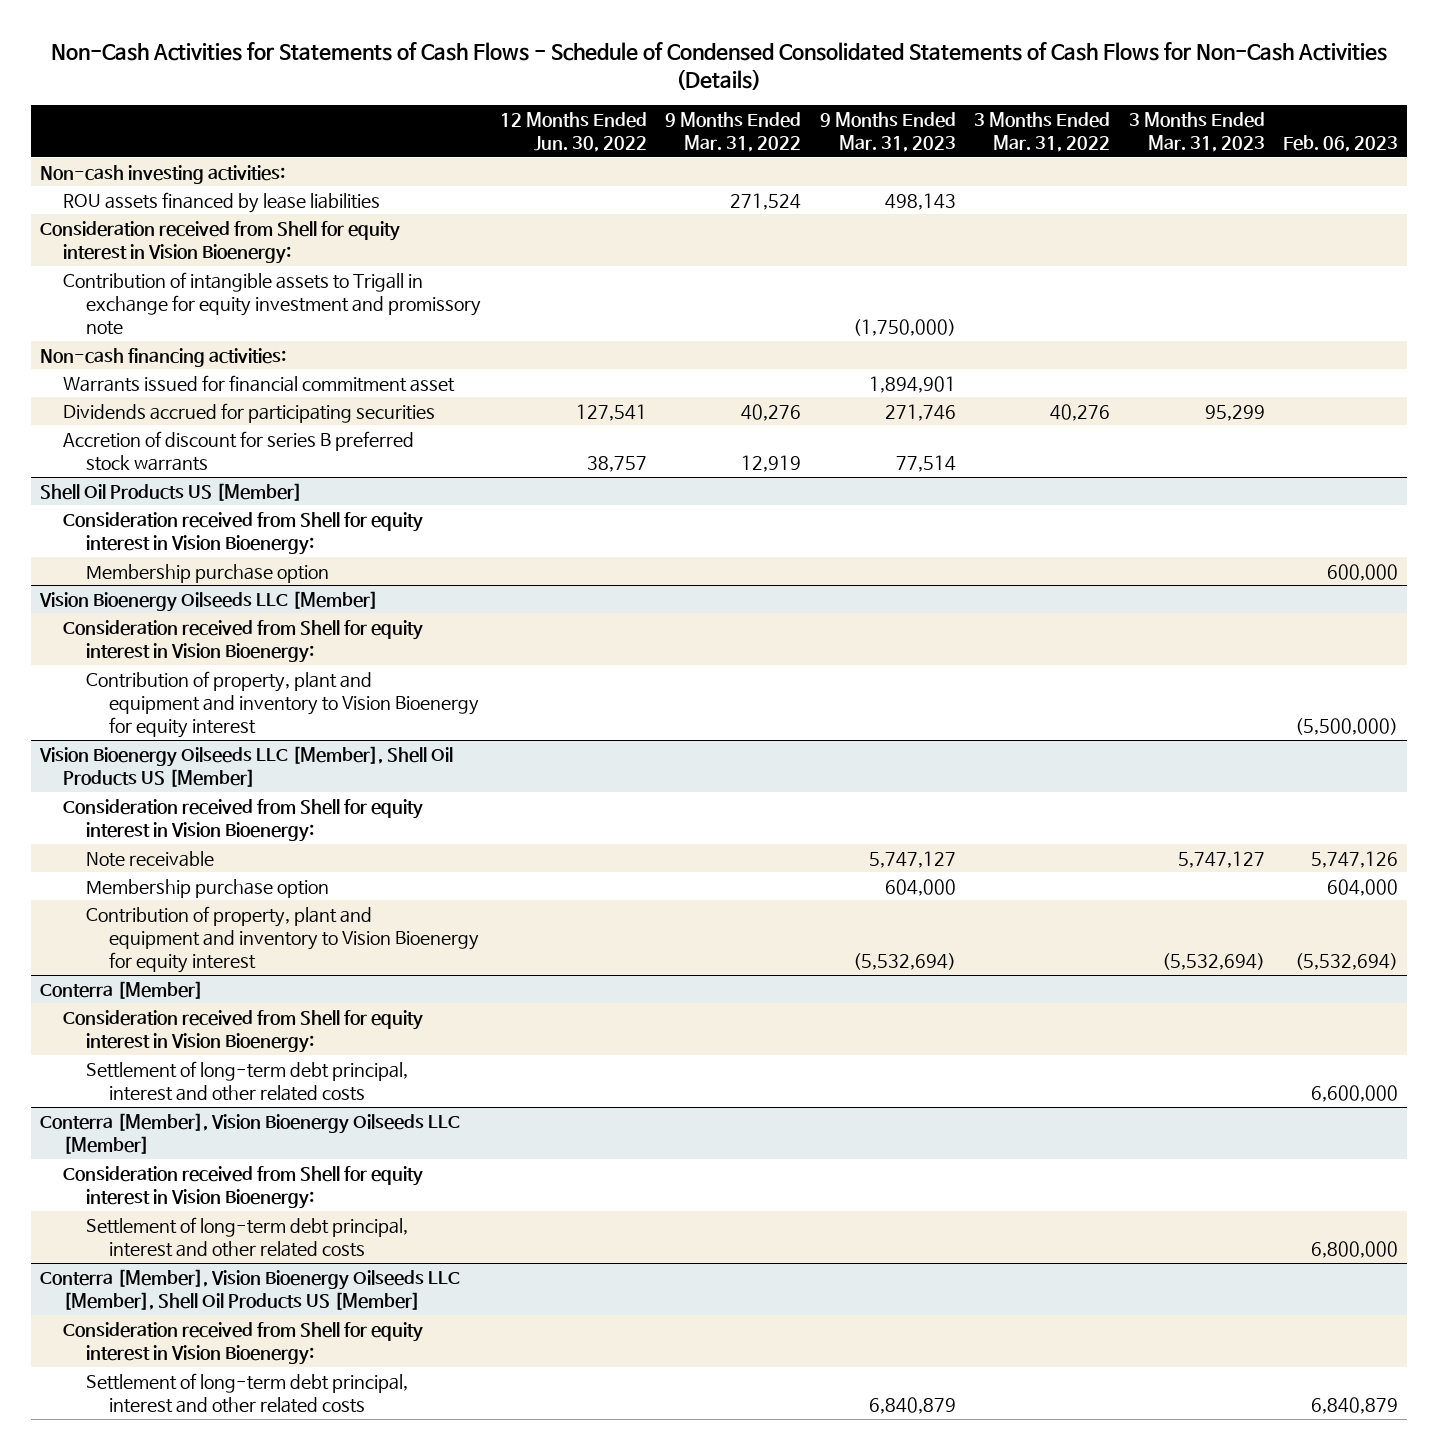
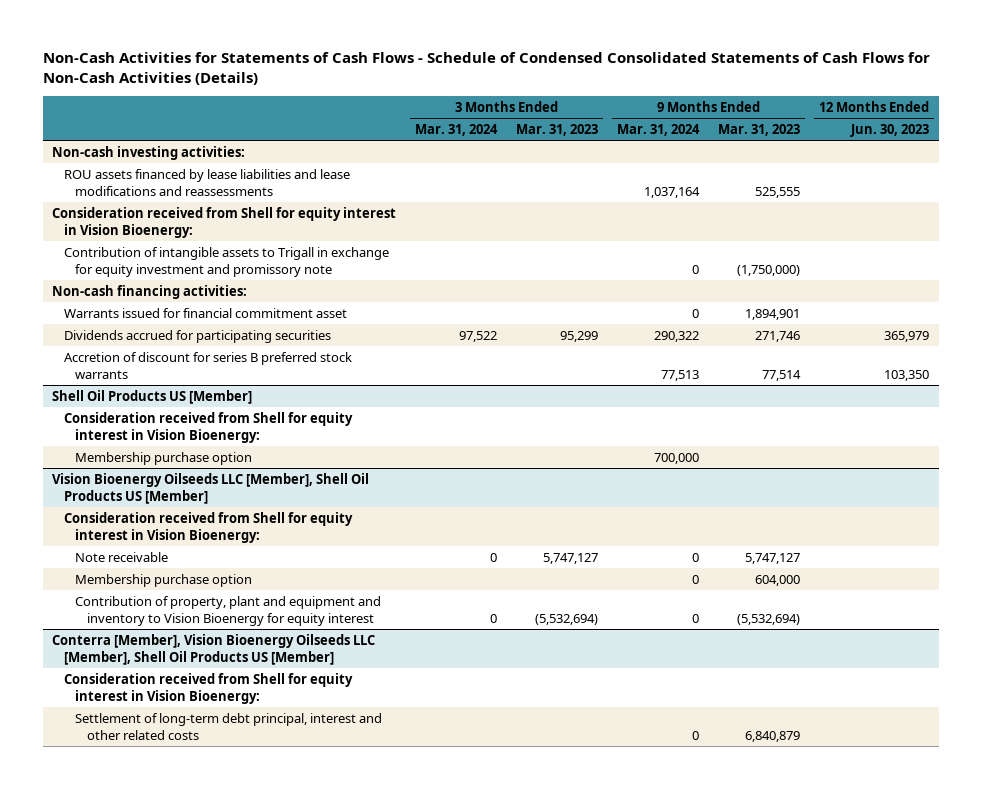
- | 12 Months Ended Jun. 30, 2022 | 9 Months Ended Mar. 31, 2022 | 9 Months Ended Mar. 31, 2023 | 3 Months Ended Mar. 31, 2022 | 3 Months Ended Mar. 31, 2023 | Feb. 06, 2023
+ | 3 Months Ended Mar. 31, 2024 | 3 Months Ended Mar. 31, 2023 | 9 Months Ended Mar. 31, 2024 | 9 Months Ended Mar. 31, 2023 | 12 Months Ended Jun. 30, 2023
- ROU assets financed by lease liabilities | | 271,524 | 498,143 | | |
+ ROU assets financed by lease liabilities and lease modifications and reassessments | | | 1,037,164 | 525,555 |
- Vision Bioenergy Oilseeds LLC [Member]
- Consideration received from Shell for equity interest in Vision Bioenergy:
- Contribution of property, plant and equipment and inventory to Vision Bioenergy for equity interest | | | | | | (5,500,000)
- Conterra [Member]
- Consideration received from Shell for equity interest in Vision Bioenergy:
- Settlement of long-term debt principal, interest and other related costs | | | | | | 6,600,000
- Conterra [Member], Vision Bioenergy Oilseeds LLC [Member]
- Consideration received from Shell for equity interest in Vision Bioenergy:
- Settlement of long-term debt principal, interest and other related costs | | | | | | 6,800,000

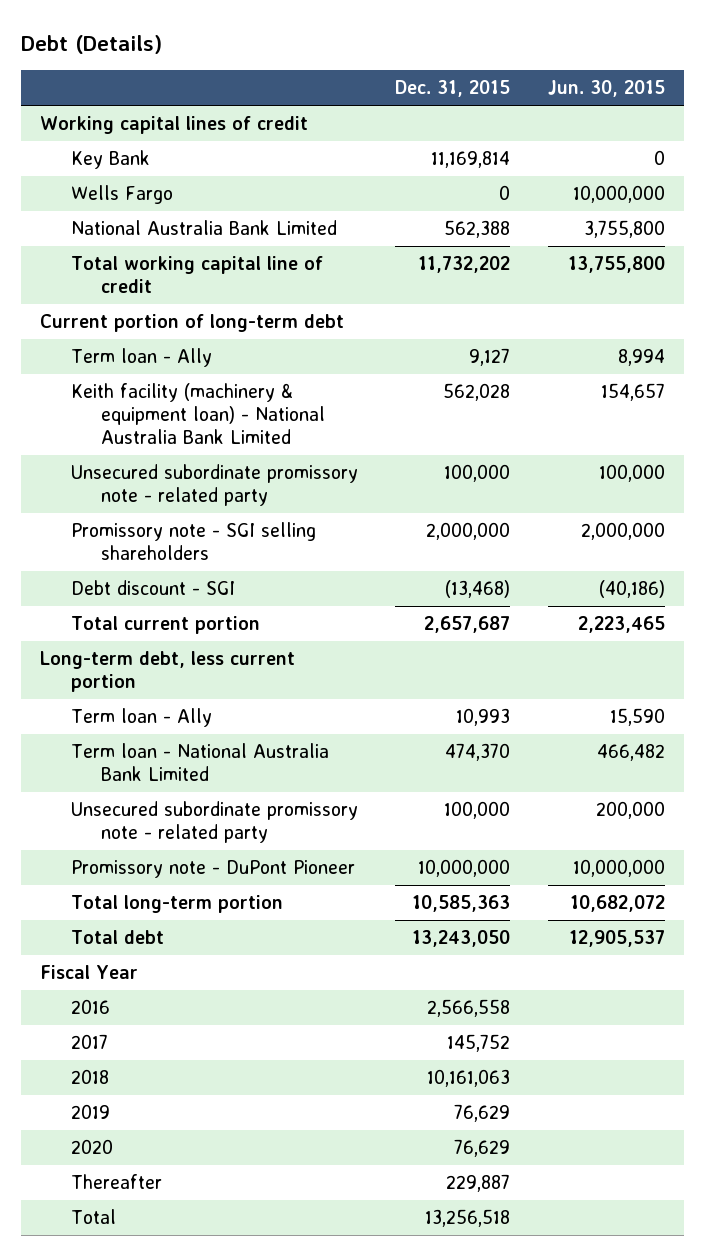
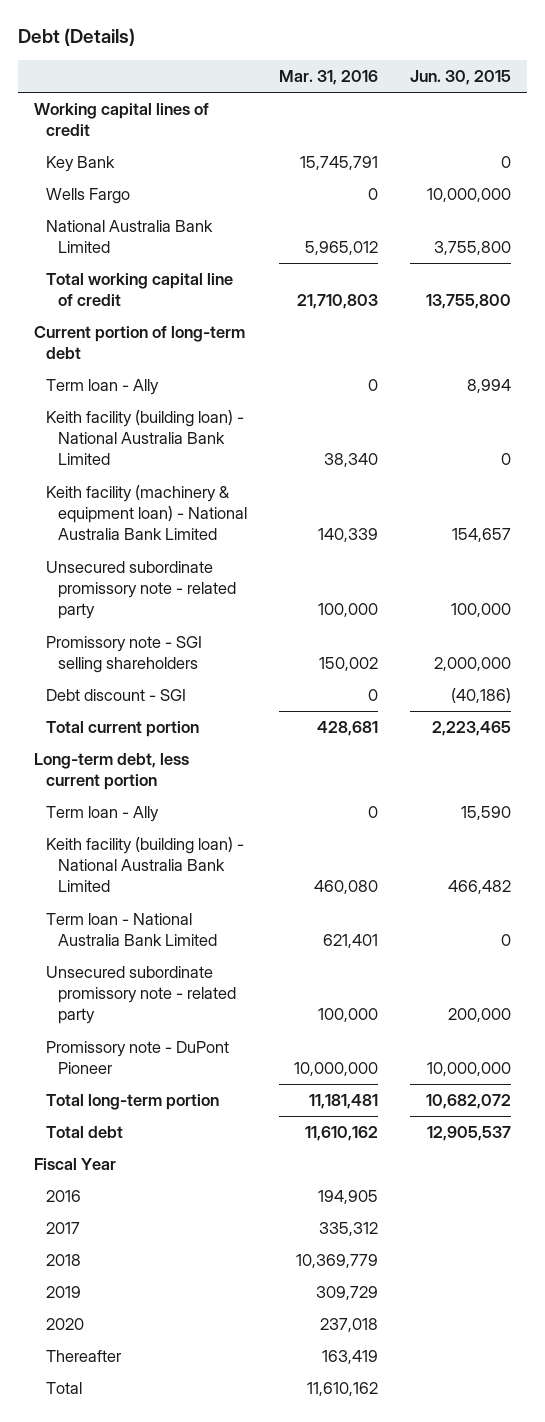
- | Dec. 31, 2015 | Jun. 30, 2015
+ | Mar. 31, 2016 | Jun. 30, 2015
+ Keith facility (building loan) - National Australia Bank Limited | 38,340 | 0
- Term loan - National Australia Bank Limited | 474,370 | 466,482
+ Keith facility (building loan) - National Australia Bank Limited | 460,080 | 466,482
+ Term loan - National Australia Bank Limited | 621,401 | 0

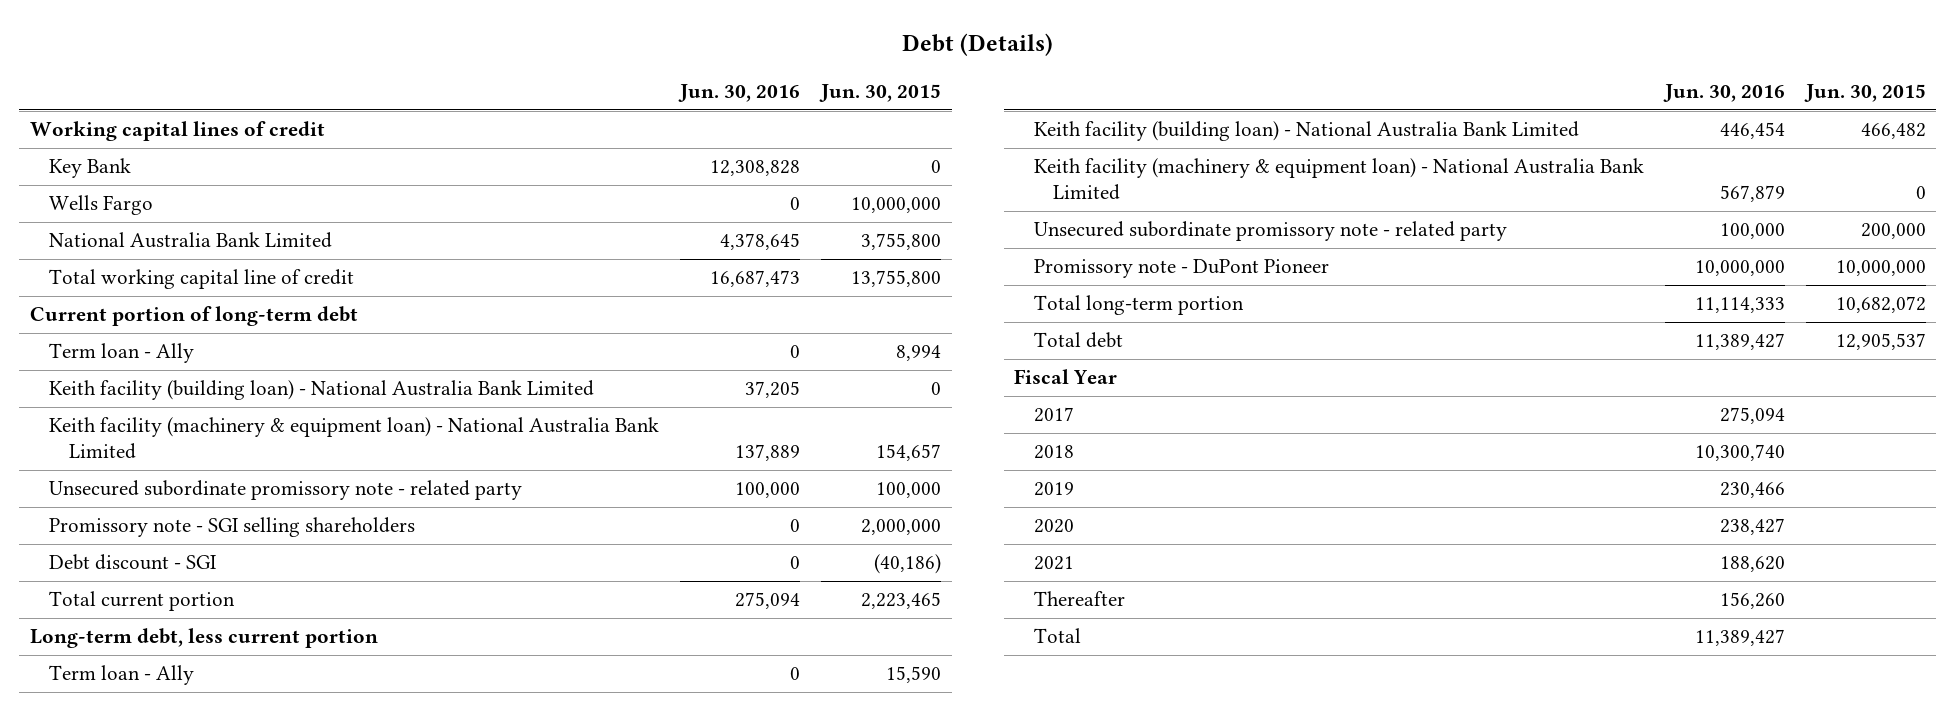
- | Mar. 31, 2016 | Jun. 30, 2015
+ | Jun. 30, 2016 | Jun. 30, 2015
- Term loan - National Australia Bank Limited | 621,401 | 0
+ Keith facility (machinery & equipment loan) - National Australia Bank Limited | 567,879 | 0
- 2016 | 194,905 |
+ 2021 | 188,620 |

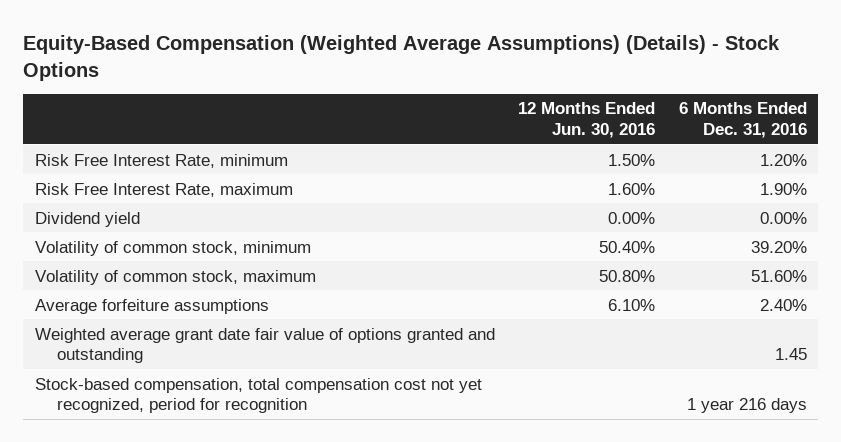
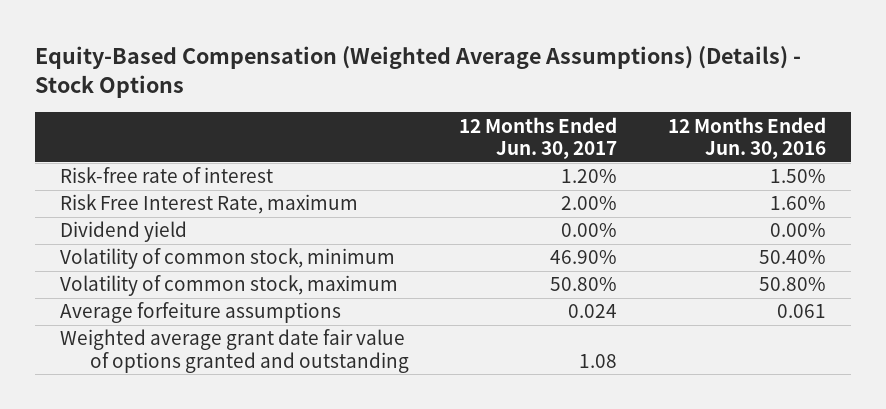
- | 12 Months Ended Jun. 30, 2016 | 6 Months Ended Dec. 31, 2016
+ | 12 Months Ended Jun. 30, 2017 | 12 Months Ended Jun. 30, 2016
- Risk Free Interest Rate, minimum | 1.50% | 1.20%
+ Risk-free rate of interest | 1.20% | 1.50%
- Average forfeiture assumptions | 6.10% | 2.40%
+ Average forfeiture assumptions | 0.024 | 0.061
- Stock-based compensation, total compensation cost not yet recognized, period for recognition | | 1 year 216 days

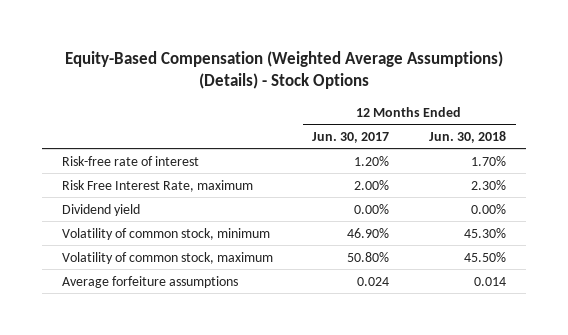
- | 12 Months Ended Jun. 30, 2017 | 12 Months Ended Jun. 30, 2016
+ | 12 Months Ended Jun. 30, 2017 | 12 Months Ended Jun. 30, 2018
- Weighted average grant date fair value of options granted and outstanding | 1.08 |

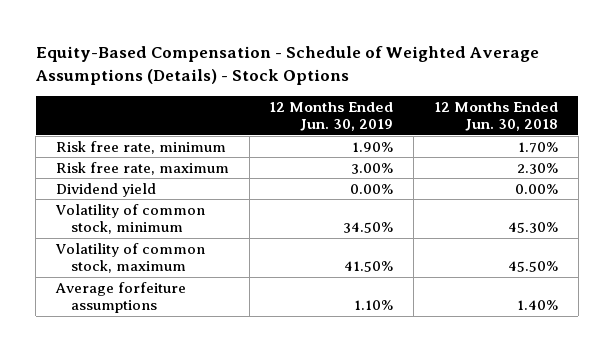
- Equity-Based Compensation (Weighted Average Assumptions) (Details) - Stock Options
+ Equity-Based Compensation - Schedule of Weighted Average Assumptions (Details) - Stock Options
- | 12 Months Ended Jun. 30, 2017 | 12 Months Ended Jun. 30, 2018
+ | 12 Months Ended Jun. 30, 2019 | 12 Months Ended Jun. 30, 2018
- Risk-free rate of interest | 1.20% | 1.70%
- Risk Free Interest Rate, maximum | 2.00% | 2.30%
+ Risk free rate, minimum | 1.90% | 1.70%
+ Risk free rate, maximum | 3.00% | 2.30%
- Average forfeiture assumptions | 0.024 | 0.014
+ Average forfeiture assumptions | 1.10% | 1.40%

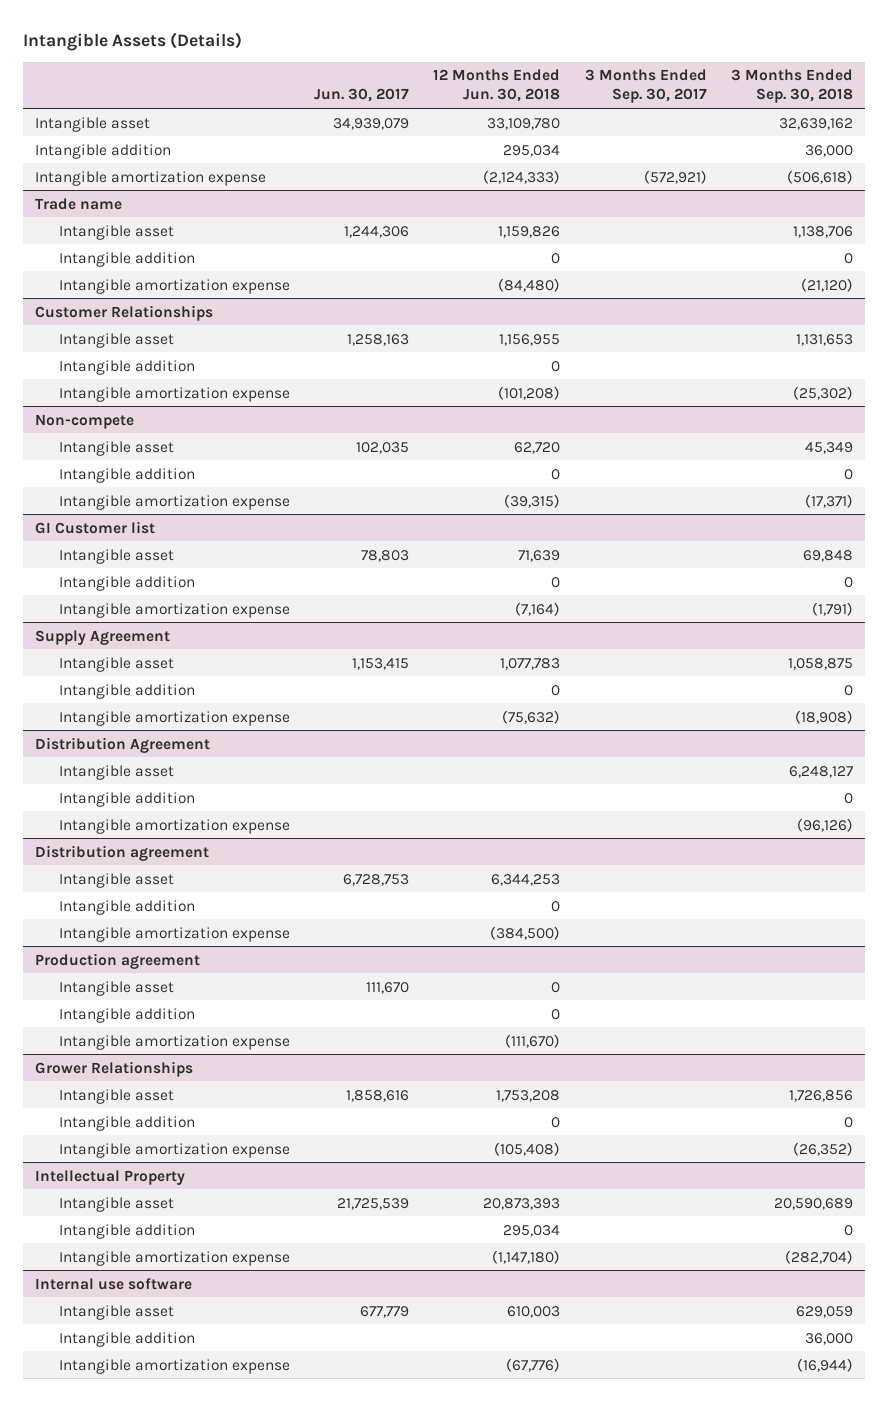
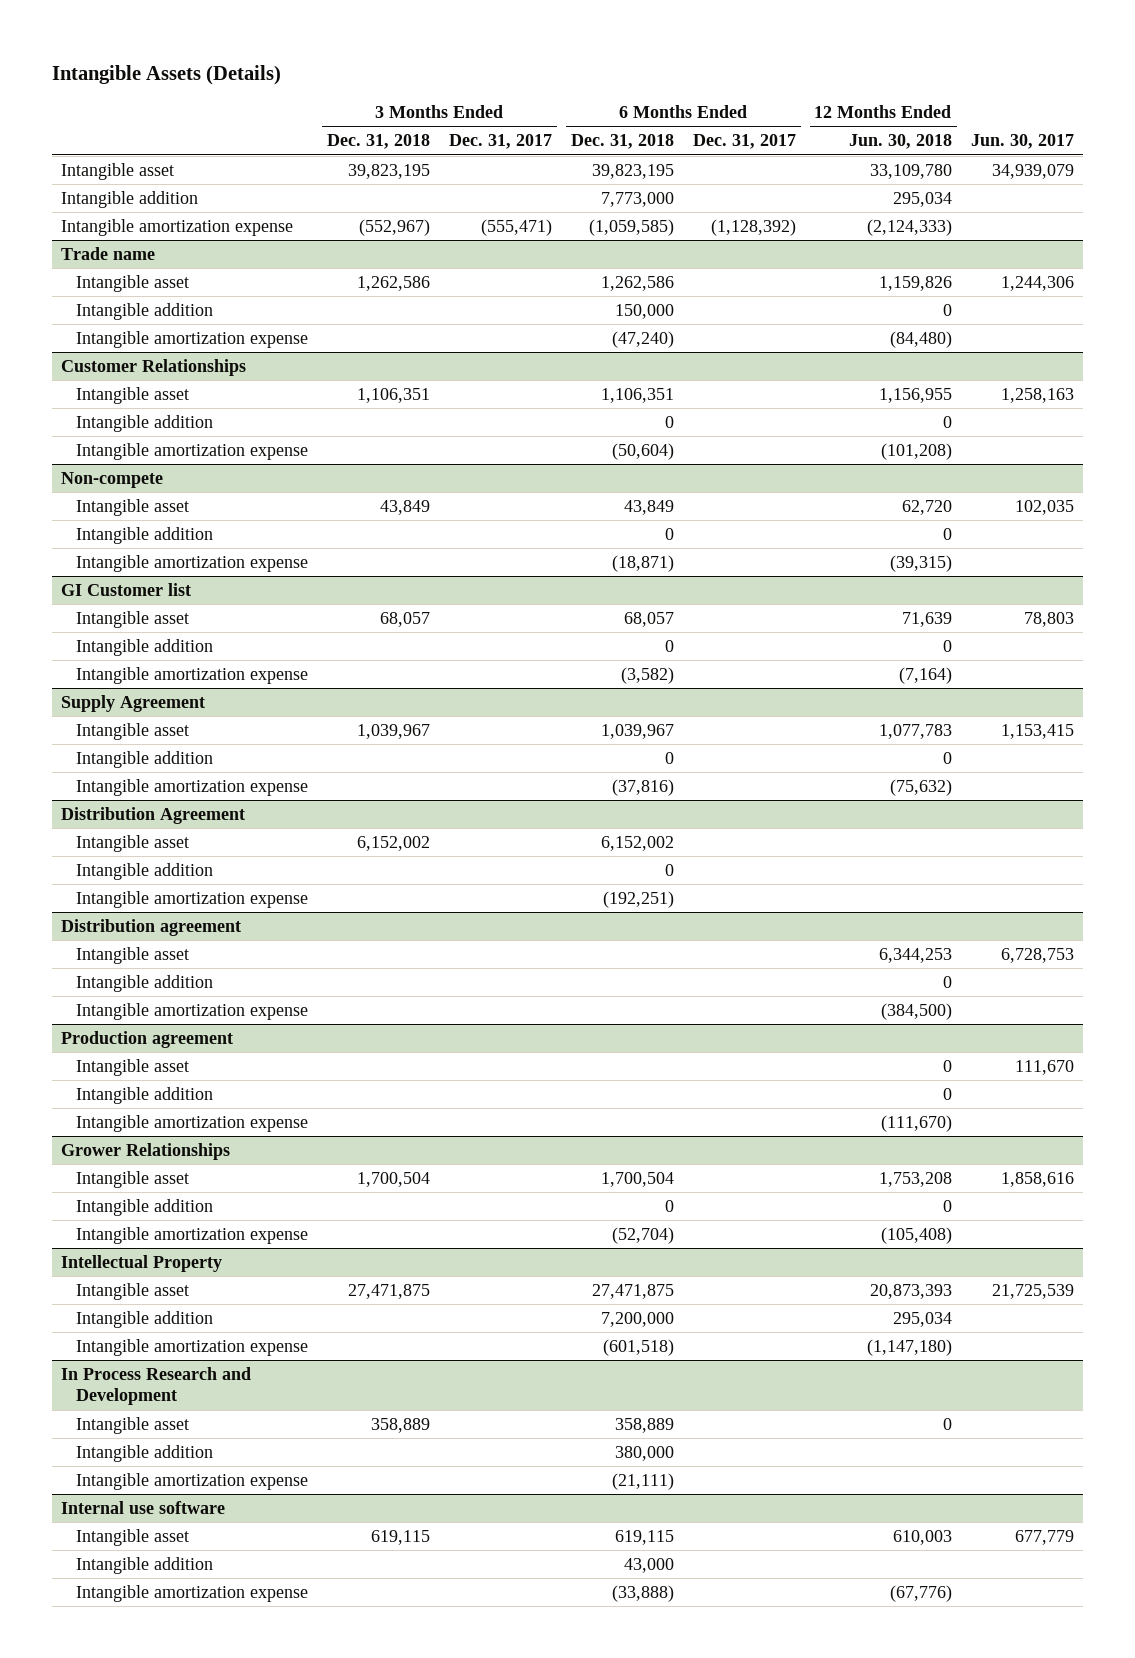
- | Jun. 30, 2017 | 12 Months Ended Jun. 30, 2018 | 3 Months Ended Sep. 30, 2017 | 3 Months Ended Sep. 30, 2018
+ | 3 Months Ended Dec. 31, 2018 | 3 Months Ended Dec. 31, 2017 | 6 Months Ended Dec. 31, 2018 | 6 Months Ended Dec. 31, 2017 | 12 Months Ended Jun. 30, 2018 | Jun. 30, 2017
+ In Process Research and Development
+ Intangible asset | 358,889 | | 358,889 | | 0 |
+ Intangible addition | | | 380,000 | | |
+ Intangible amortization expense | | | (21,111) | | |

